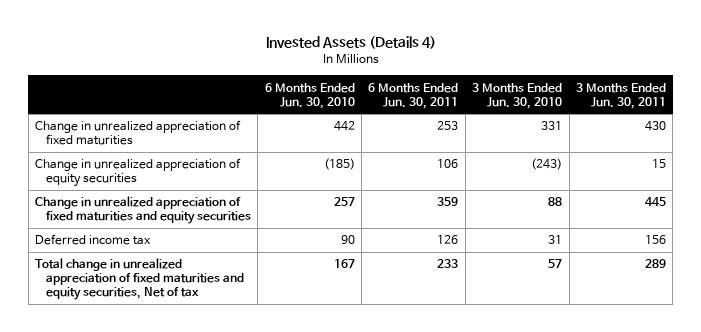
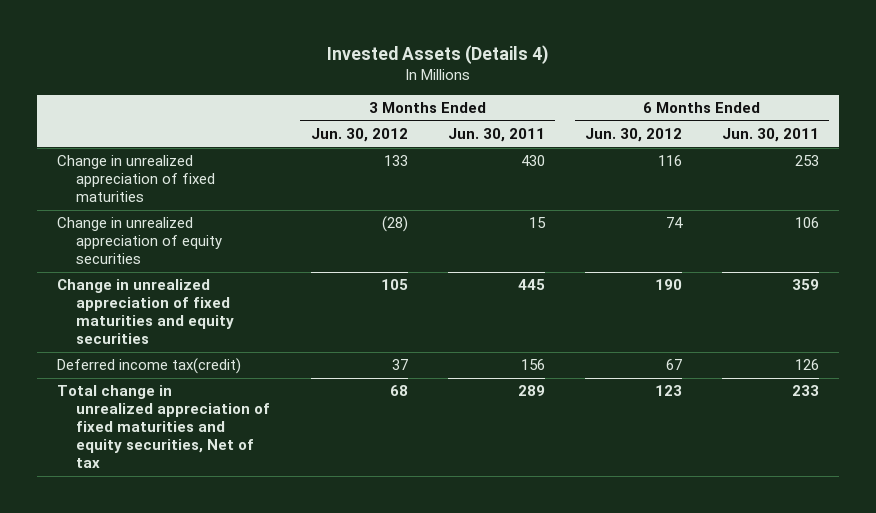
- | 6 Months Ended Jun. 30, 2010 | 6 Months Ended Jun. 30, 2011 | 3 Months Ended Jun. 30, 2010 | 3 Months Ended Jun. 30, 2011
+ | 3 Months Ended Jun. 30, 2012 | 3 Months Ended Jun. 30, 2011 | 6 Months Ended Jun. 30, 2012 | 6 Months Ended Jun. 30, 2011
- Deferred income tax | 90 | 126 | 31 | 156
+ Deferred income tax(credit) | 37 | 156 | 67 | 126

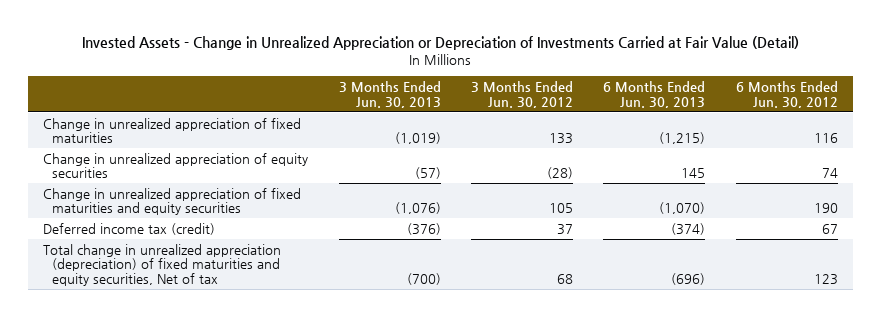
- Invested Assets (Details 4)
+ Invested Assets - Change in Unrealized Appreciation or Depreciation of Investments Carried at Fair Value (Detail)
- | 3 Months Ended Jun. 30, 2012 | 3 Months Ended Jun. 30, 2011 | 6 Months Ended Jun. 30, 2012 | 6 Months Ended Jun. 30, 2011
+ | 3 Months Ended Jun. 30, 2013 | 3 Months Ended Jun. 30, 2012 | 6 Months Ended Jun. 30, 2013 | 6 Months Ended Jun. 30, 2012
- Deferred income tax(credit) | 37 | 156 | 67 | 126
- Total change in unrealized appreciation of fixed maturities and equity securities, Net of tax | 68 | 289 | 123 | 233
+ Deferred income tax (credit) | (376) | 37 | (374) | 67
+ Total change in unrealized appreciation (depreciation) of fixed maturities and equity securities, Net of tax | (700) | 68 | (696) | 123

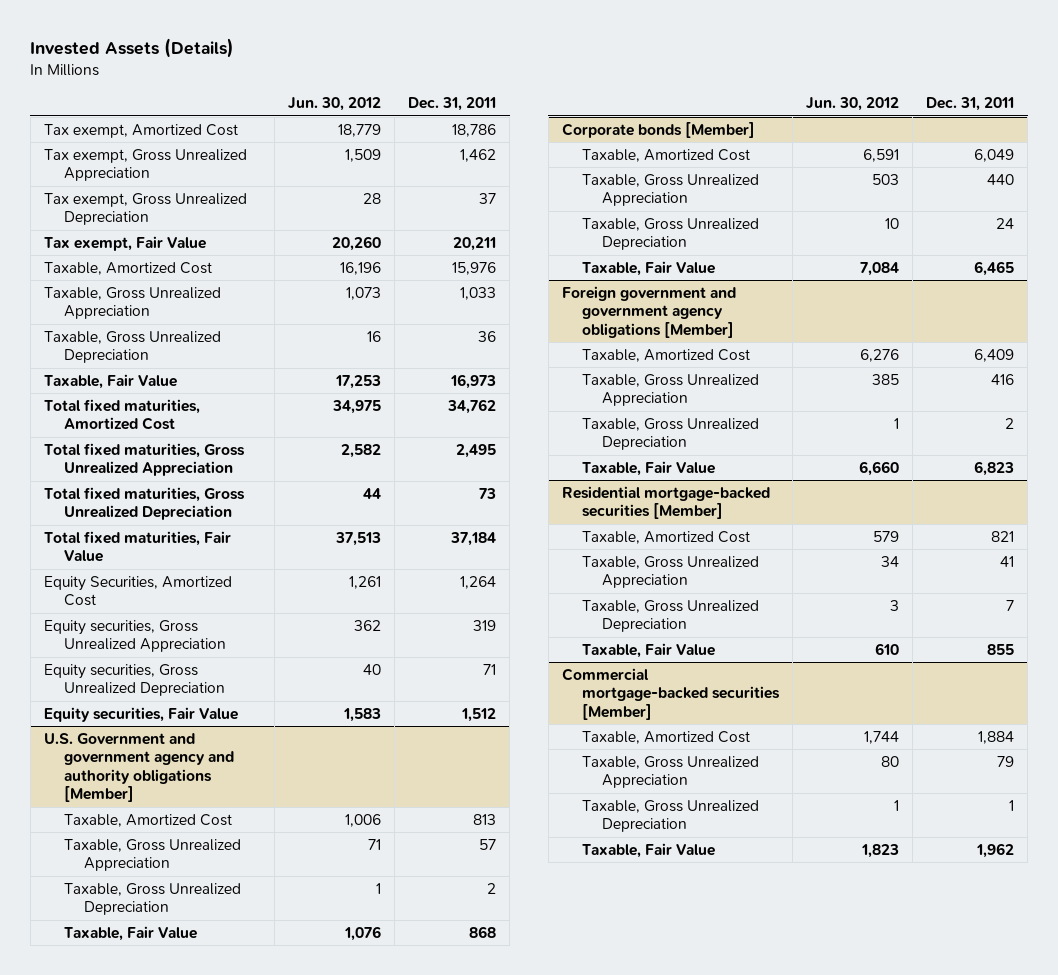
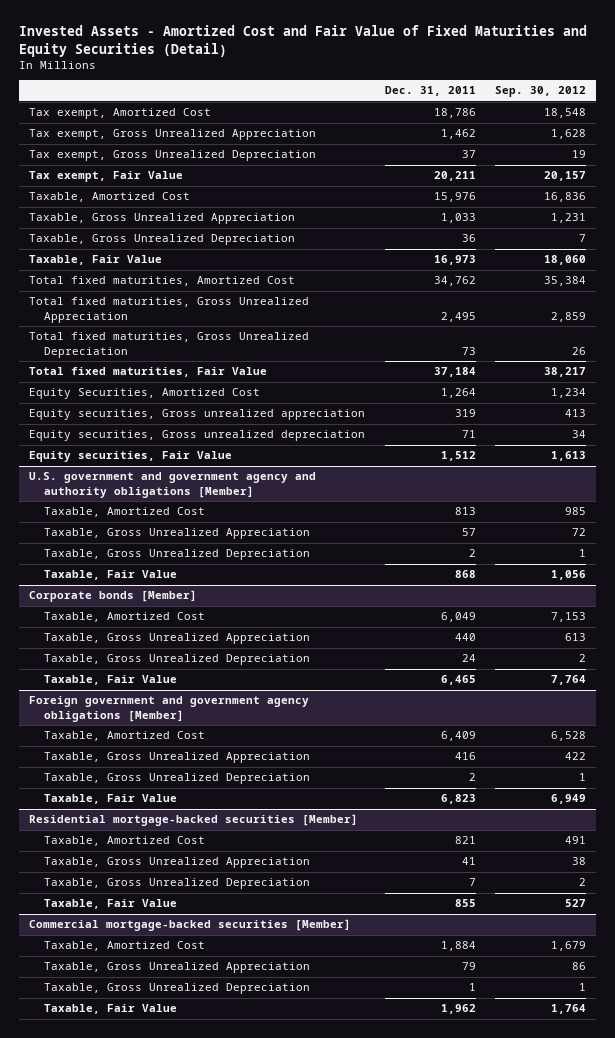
- Invested Assets (Details)
+ Invested Assets - Amortized Cost and Fair Value of Fixed Maturities and Equity Securities (Detail)
- | Jun. 30, 2012 | Dec. 31, 2011
+ | Dec. 31, 2011 | Sep. 30, 2012
- Equity securities, Gross Unrealized Appreciation | 362 | 319
- Equity securities, Gross Unrealized Depreciation | 40 | 71
+ Equity securities, Gross unrealized appreciation | 319 | 413
+ Equity securities, Gross unrealized depreciation | 71 | 34
- U.S. Government and government agency and authority obligations [Member]
+ U.S. government and government agency and authority obligations [Member]

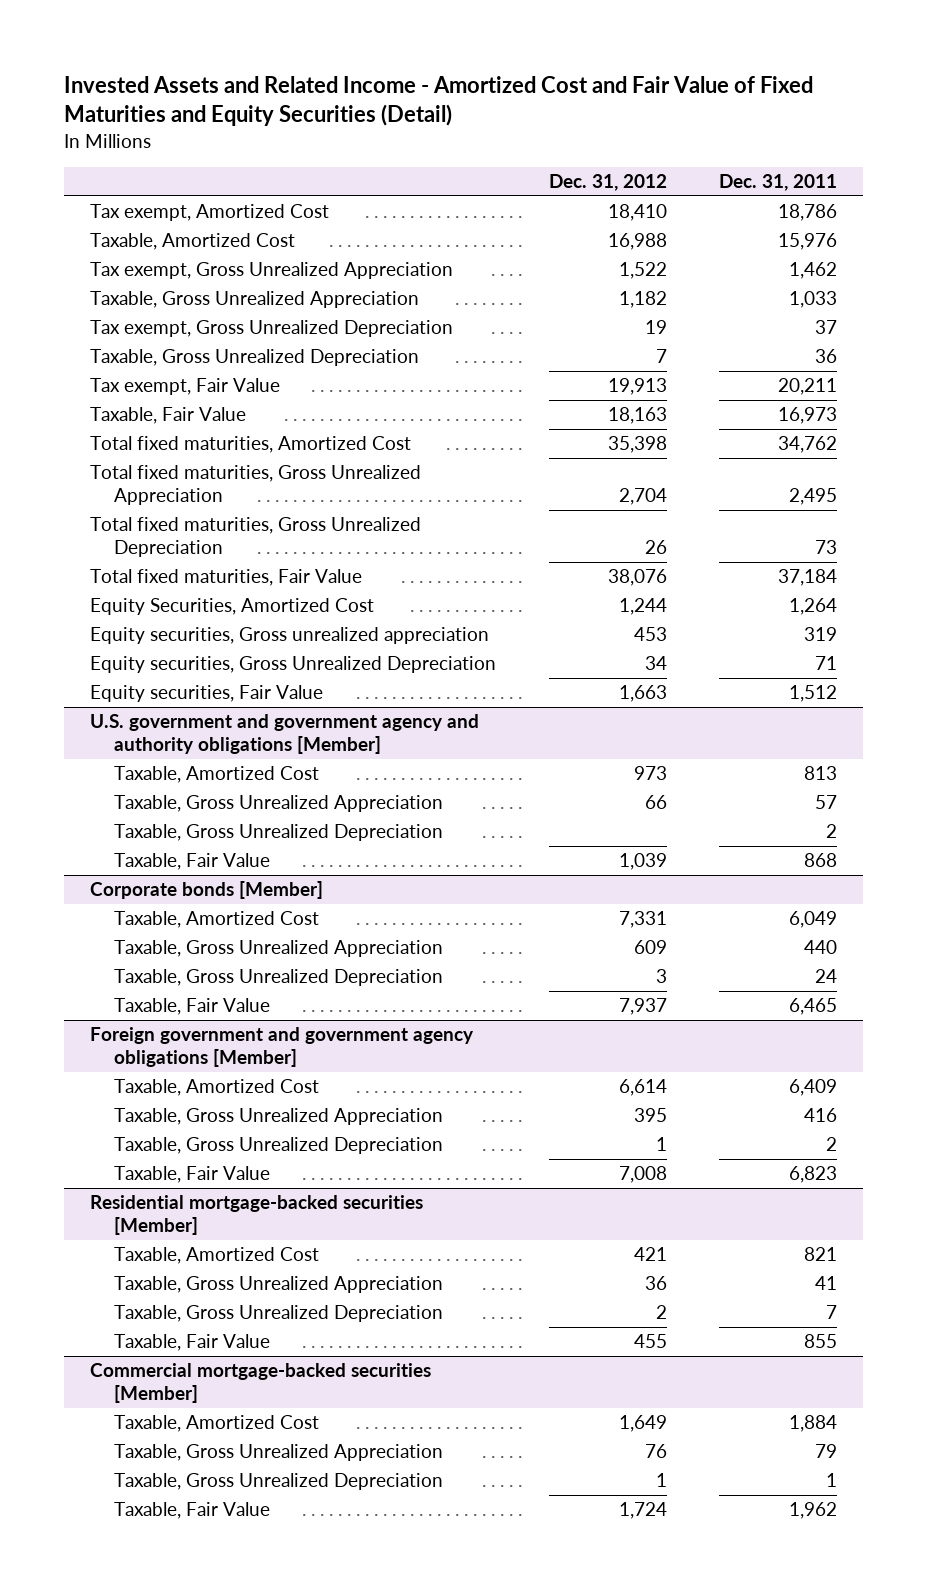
- Invested Assets - Amortized Cost and Fair Value of Fixed Maturities and Equity Securities (Detail)
+ Invested Assets and Related Income - Amortized Cost and Fair Value of Fixed Maturities and Equity Securities (Detail)
- | Dec. 31, 2011 | Sep. 30, 2012
+ | Dec. 31, 2012 | Dec. 31, 2011
moved down: Tax exempt, Gross Unrealized Appreciation | 1,522 | 1,462
moved down: Tax exempt, Gross Unrealized Depreciation | 19 | 37
moved down: Tax exempt, Fair Value | 19,913 | 20,211
- Equity securities, Gross unrealized depreciation | 71 | 34
+ Equity securities, Gross Unrealized Depreciation | 34 | 71

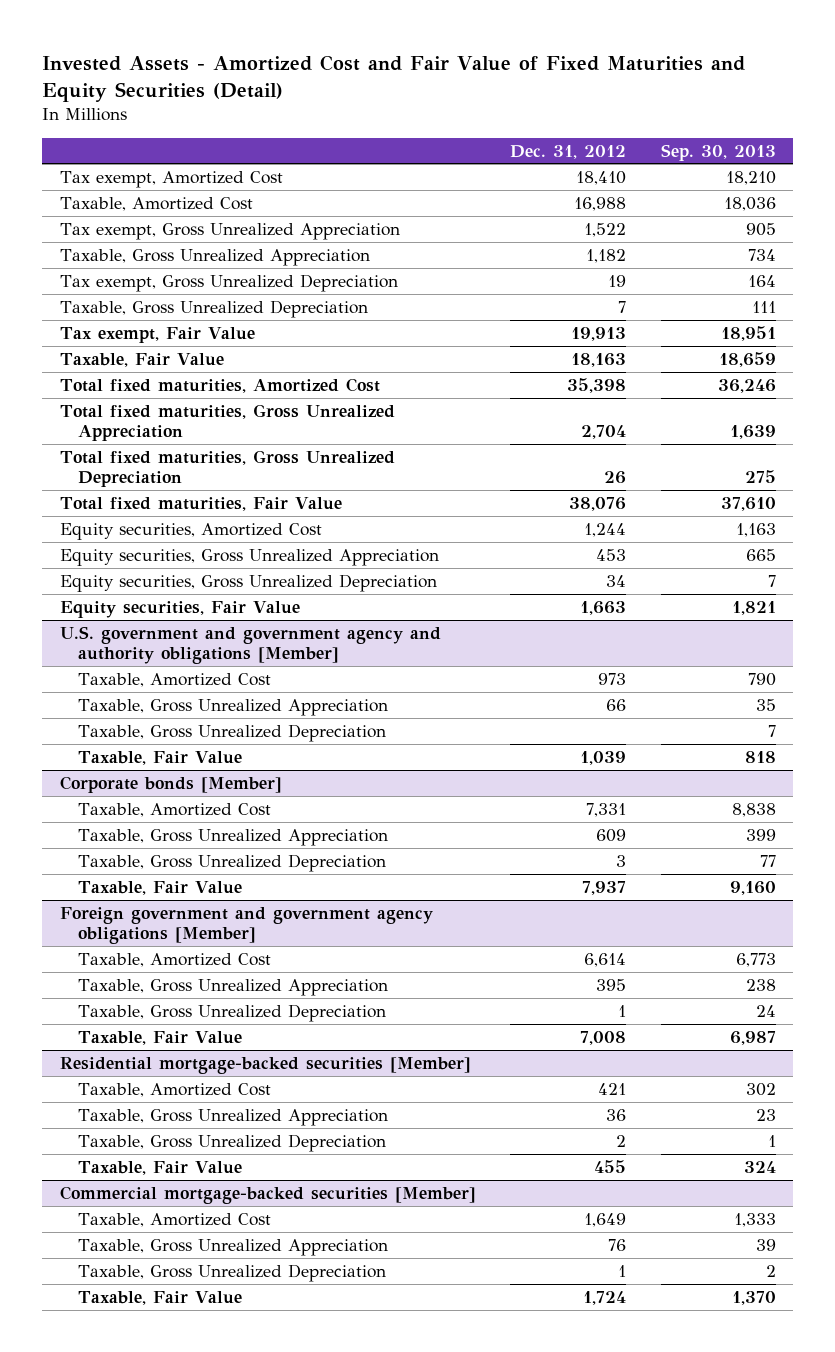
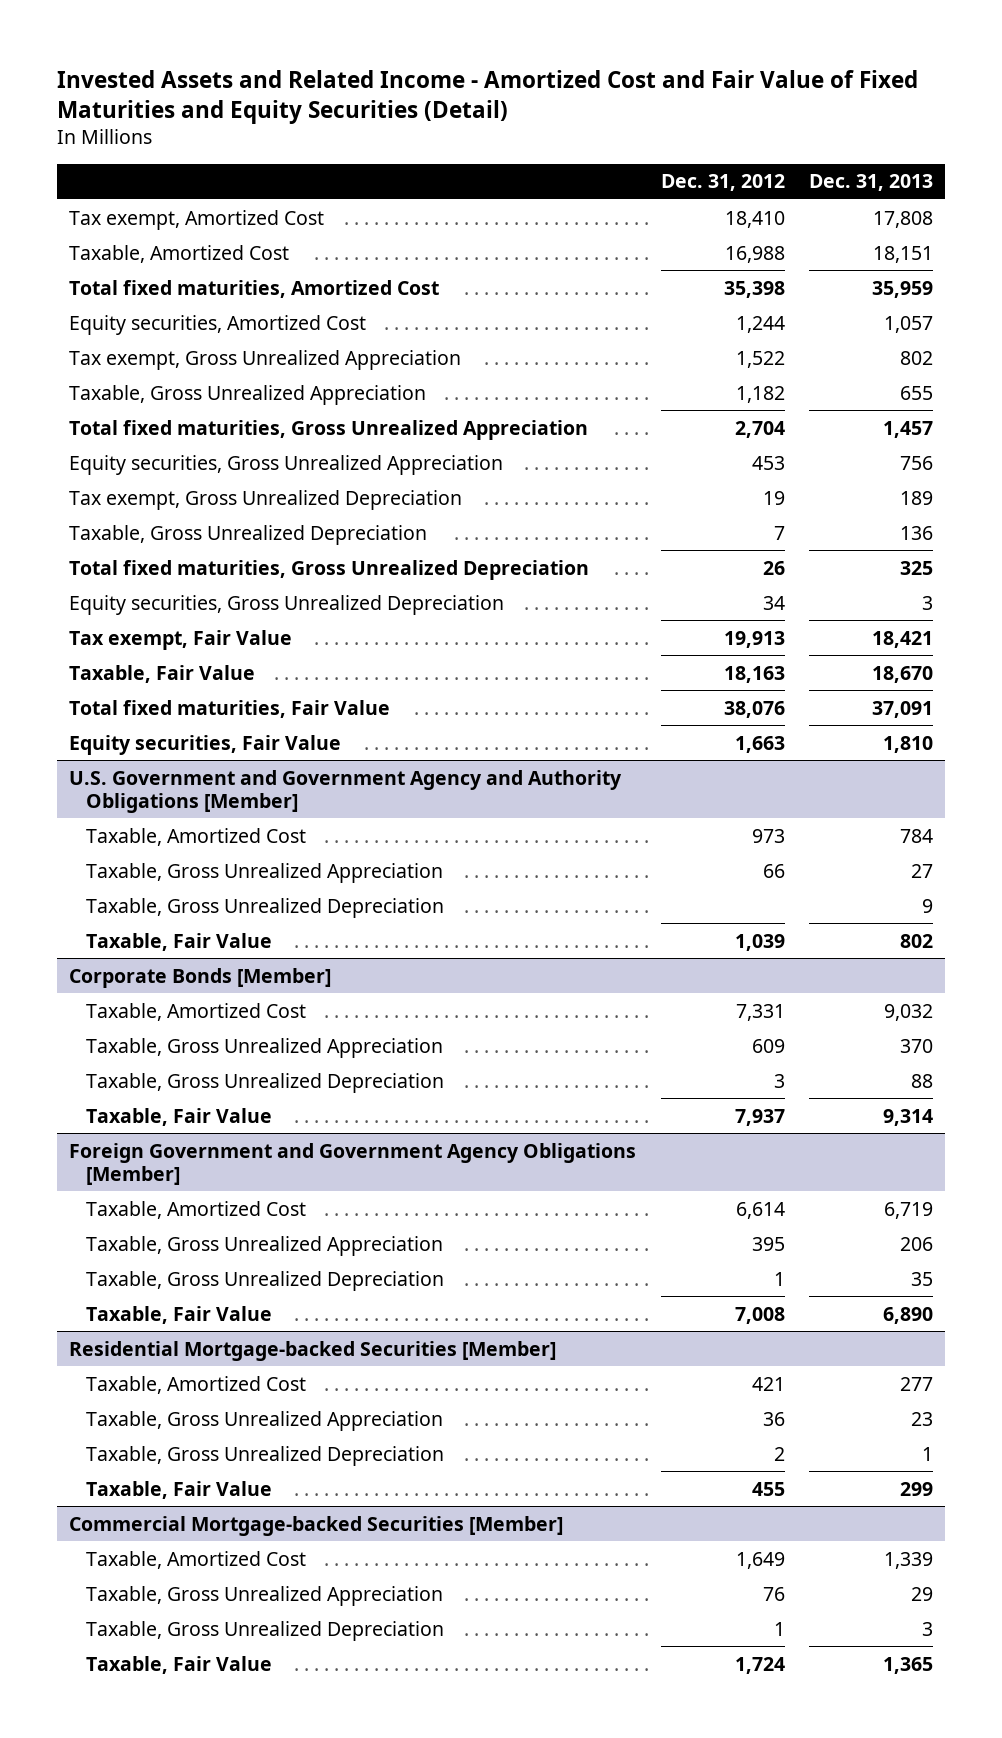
- Invested Assets - Amortized Cost and Fair Value of Fixed Maturities and Equity Securities (Detail)
+ Invested Assets and Related Income - Amortized Cost and Fair Value of Fixed Maturities and Equity Securities (Detail)
- | Dec. 31, 2012 | Sep. 30, 2013
+ | Dec. 31, 2012 | Dec. 31, 2013
moved up: Total fixed maturities, Amortized Cost | 35,398 | 35,959
moved up: Equity securities, Amortized Cost | 1,244 | 1,057
moved up: Total fixed maturities, Gross Unrealized Appreciation | 2,704 | 1,457
moved up: Equity securities, Gross Unrealized Appreciation | 453 | 756
moved up: Total fixed maturities, Gross Unrealized Depreciation | 26 | 325
moved up: Equity securities, Gross Unrealized Depreciation | 34 | 3
- U.S. government and government agency and authority obligations [Member]
+ U.S. Government and Government Agency and Authority Obligations [Member]
- Corporate bonds [Member]
+ Corporate Bonds [Member]
- Foreign government and government agency obligations [Member]
+ Foreign Government and Government Agency Obligations [Member]
- Residential mortgage-backed securities [Member]
+ Residential Mortgage-backed Securities [Member]
- Commercial mortgage-backed securities [Member]
+ Commercial Mortgage-backed Securities [Member]

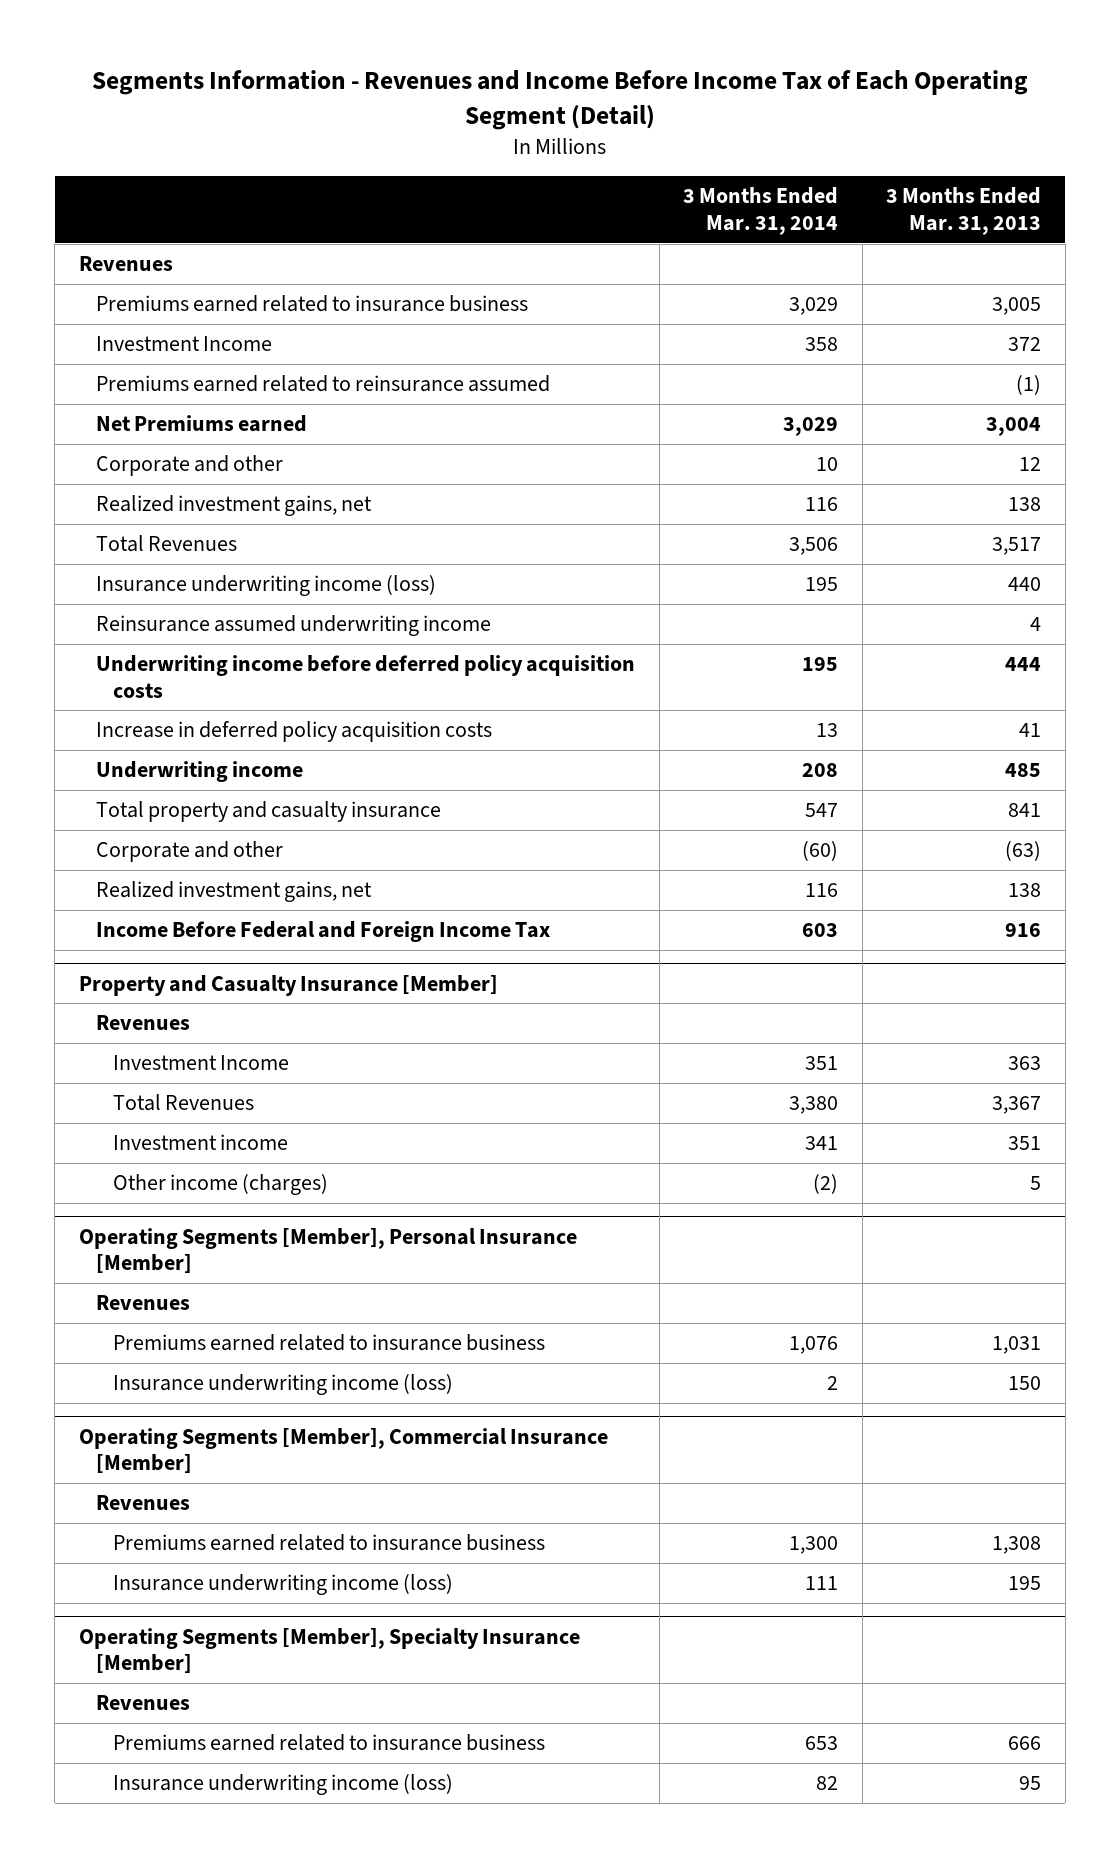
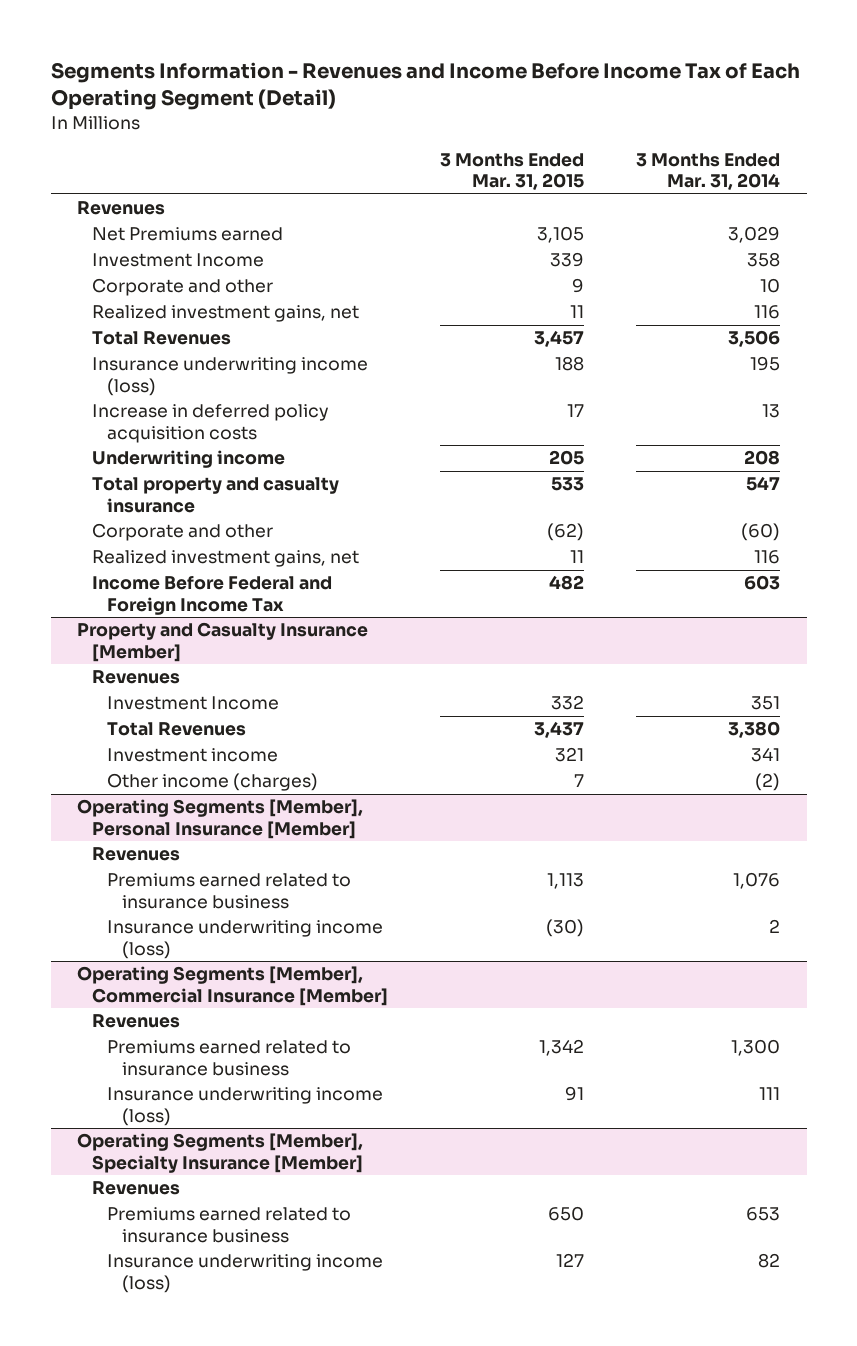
- | 3 Months Ended Mar. 31, 2014 | 3 Months Ended Mar. 31, 2013
+ | 3 Months Ended Mar. 31, 2015 | 3 Months Ended Mar. 31, 2014
- Premiums earned related to insurance business | 3,029 | 3,005
- Premiums earned related to reinsurance assumed | | (1)
moved down: Investment Income | 339 | 358
- Reinsurance assumed underwriting income | | 4
- Underwriting income before deferred policy acquisition costs | 195 | 444

